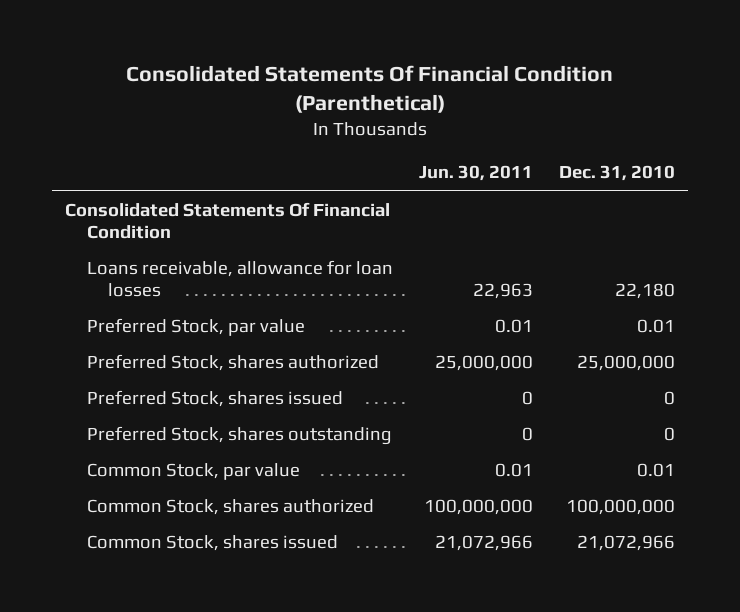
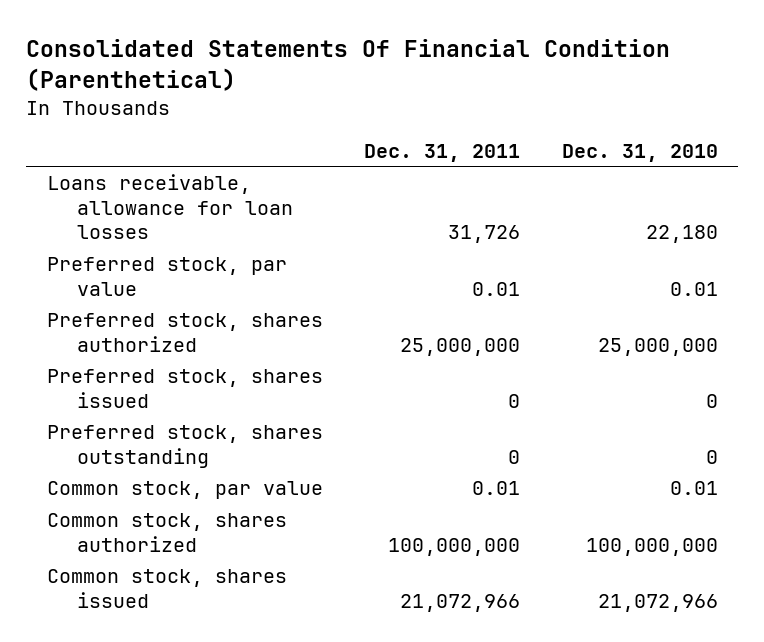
- | Jun. 30, 2011 | Dec. 31, 2010
+ | Dec. 31, 2011 | Dec. 31, 2010
- Consolidated Statements Of Financial Condition
- Preferred Stock, par value | 0.01 | 0.01
- Preferred Stock, shares authorized | 25,000,000 | 25,000,000
- Preferred Stock, shares issued | 0 | 0
- Preferred Stock, shares outstanding | 0 | 0
- Common Stock, par value | 0.01 | 0.01
- Common Stock, shares authorized | 100,000,000 | 100,000,000
- Common Stock, shares issued | 21,072,966 | 21,072,966
+ Preferred stock, par value | 0.01 | 0.01
+ Preferred stock, shares authorized | 25,000,000 | 25,000,000
+ Preferred stock, shares issued | 0 | 0
+ Preferred stock, shares outstanding | 0 | 0
+ Common stock, par value | 0.01 | 0.01
+ Common stock, shares authorized | 100,000,000 | 100,000,000
+ Common stock, shares issued | 21,072,966 | 21,072,966

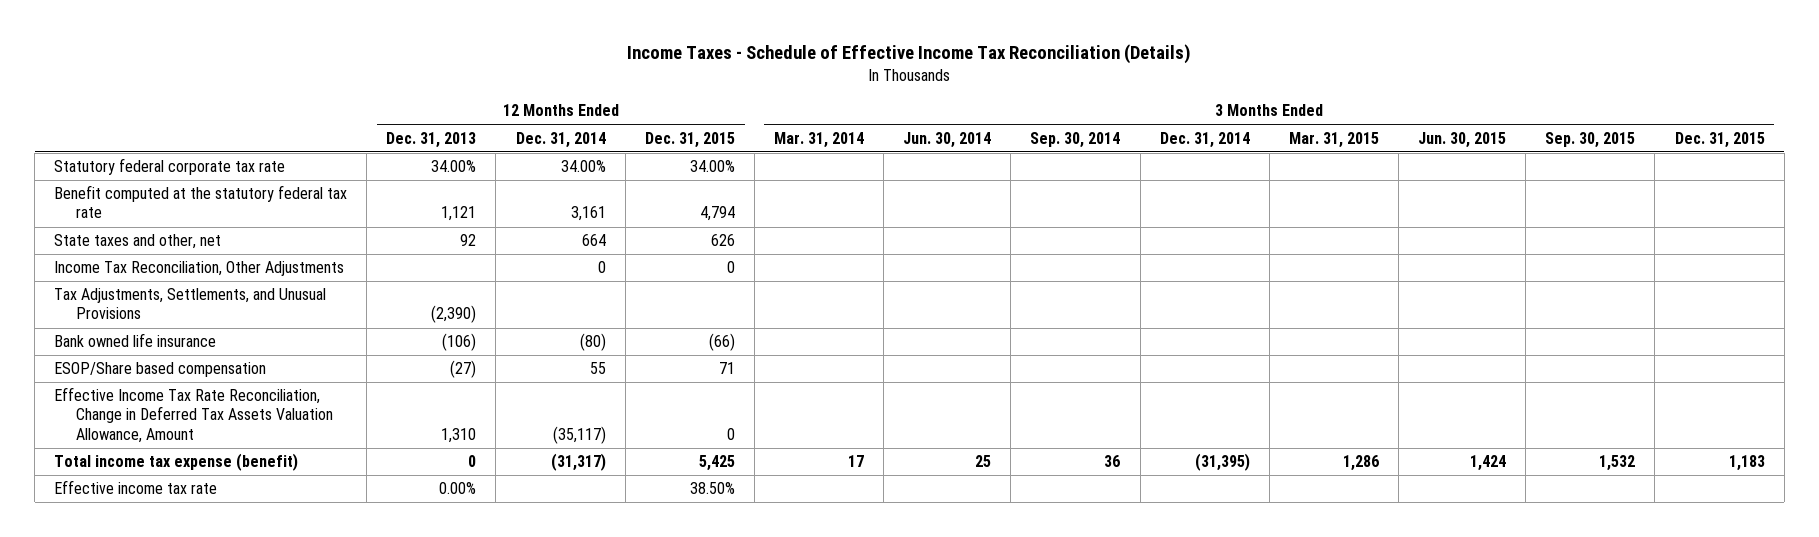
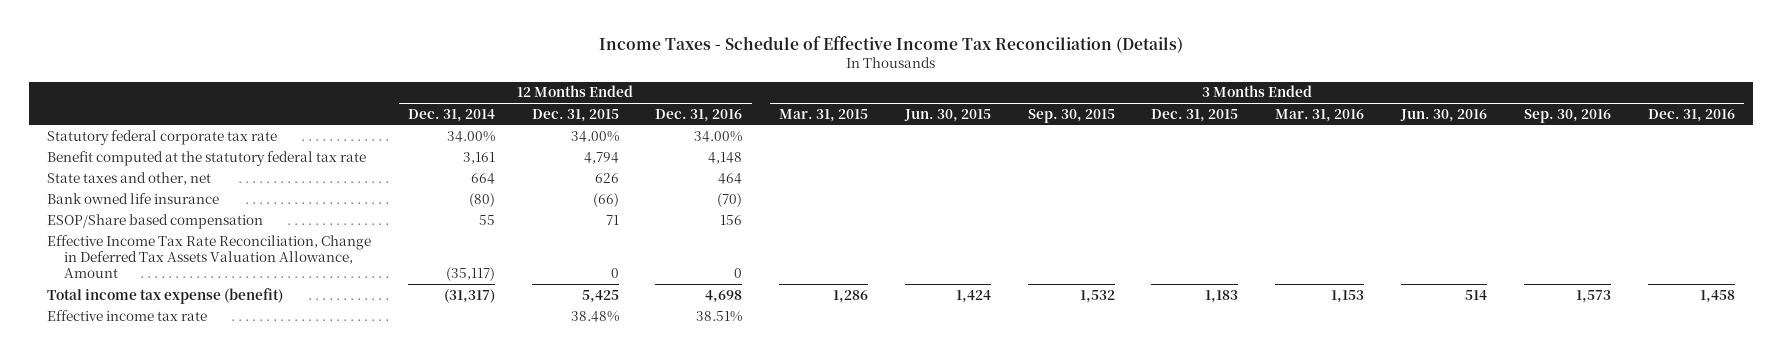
- | 12 Months Ended Dec. 31, 2013 | 12 Months Ended Dec. 31, 2014 | 12 Months Ended Dec. 31, 2015 | 3 Months Ended Mar. 31, 2014 | 3 Months Ended Jun. 30, 2014 | 3 Months Ended Sep. 30, 2014 | 3 Months Ended Dec. 31, 2014 | 3 Months Ended Mar. 31, 2015 | 3 Months Ended Jun. 30, 2015 | 3 Months Ended Sep. 30, 2015 | 3 Months Ended Dec. 31, 2015
+ | 12 Months Ended Dec. 31, 2014 | 12 Months Ended Dec. 31, 2015 | 12 Months Ended Dec. 31, 2016 | 3 Months Ended Mar. 31, 2015 | 3 Months Ended Jun. 30, 2015 | 3 Months Ended Sep. 30, 2015 | 3 Months Ended Dec. 31, 2015 | 3 Months Ended Mar. 31, 2016 | 3 Months Ended Jun. 30, 2016 | 3 Months Ended Sep. 30, 2016 | 3 Months Ended Dec. 31, 2016
- Income Tax Reconciliation, Other Adjustments | | 0 | 0 | | | | | | | |
- Tax Adjustments, Settlements, and Unusual Provisions | (2,390) | | | | | | | | | |
- Effective income tax rate | 0.00% | | 38.50% | | | | | | | |
+ Effective income tax rate | | 38.48% | 38.51% | | | | | | | |

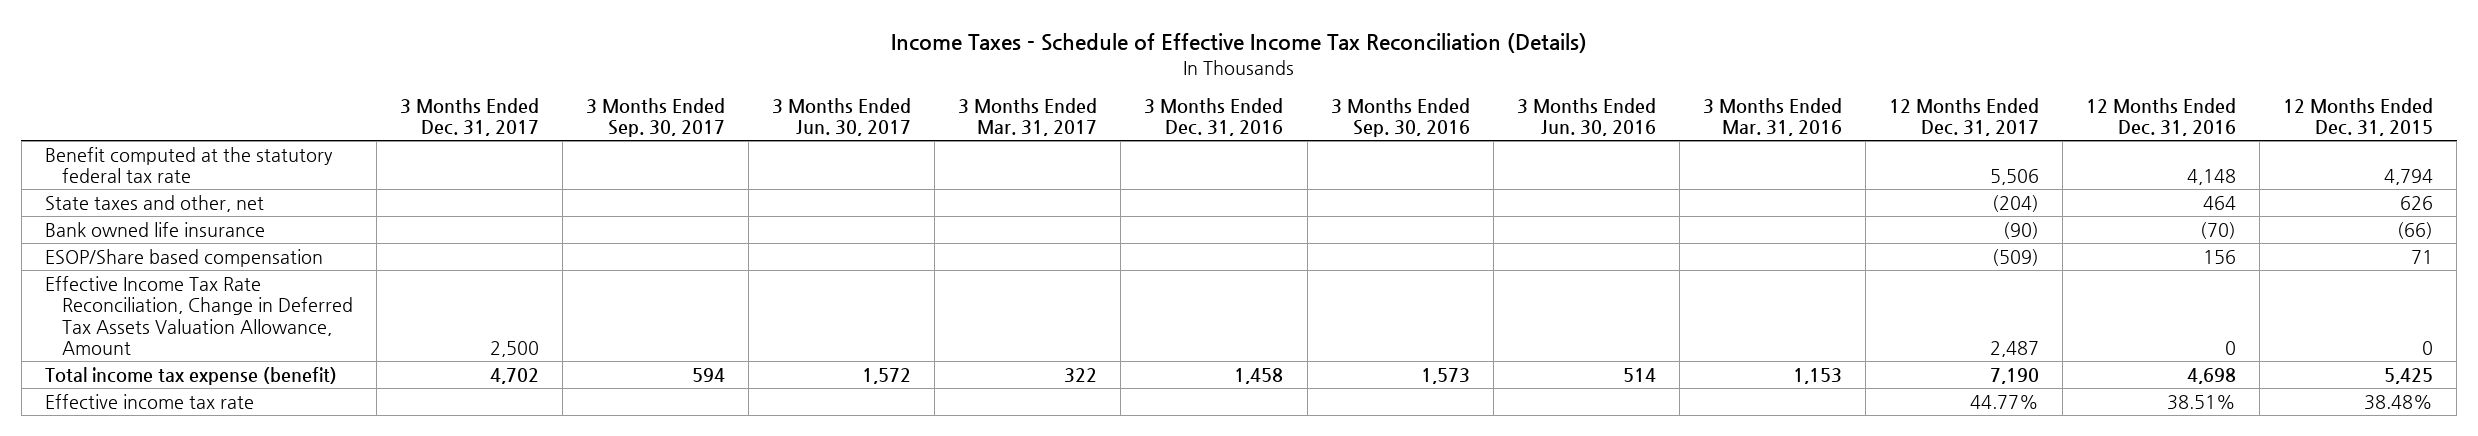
- | 12 Months Ended Dec. 31, 2014 | 12 Months Ended Dec. 31, 2015 | 12 Months Ended Dec. 31, 2016 | 3 Months Ended Mar. 31, 2015 | 3 Months Ended Jun. 30, 2015 | 3 Months Ended Sep. 30, 2015 | 3 Months Ended Dec. 31, 2015 | 3 Months Ended Mar. 31, 2016 | 3 Months Ended Jun. 30, 2016 | 3 Months Ended Sep. 30, 2016 | 3 Months Ended Dec. 31, 2016
+ | 3 Months Ended Dec. 31, 2017 | 3 Months Ended Sep. 30, 2017 | 3 Months Ended Jun. 30, 2017 | 3 Months Ended Mar. 31, 2017 | 3 Months Ended Dec. 31, 2016 | 3 Months Ended Sep. 30, 2016 | 3 Months Ended Jun. 30, 2016 | 3 Months Ended Mar. 31, 2016 | 12 Months Ended Dec. 31, 2017 | 12 Months Ended Dec. 31, 2016 | 12 Months Ended Dec. 31, 2015
- Statutory federal corporate tax rate | 34.00% | 34.00% | 34.00% | | | | | | | |

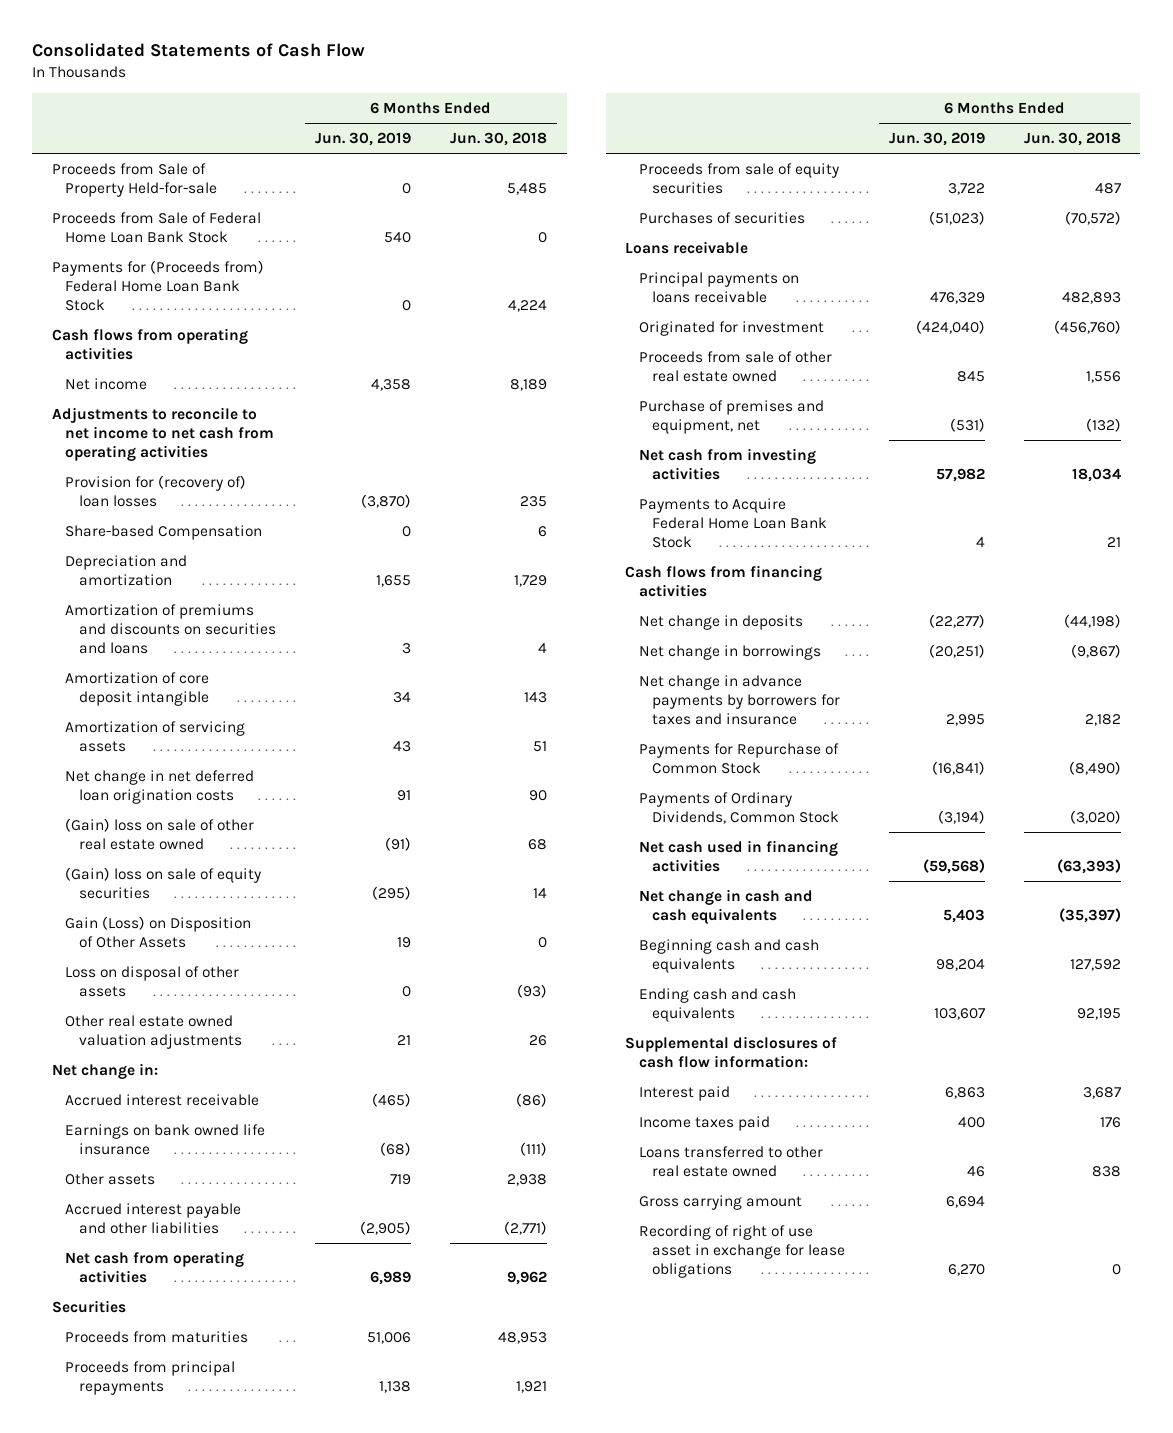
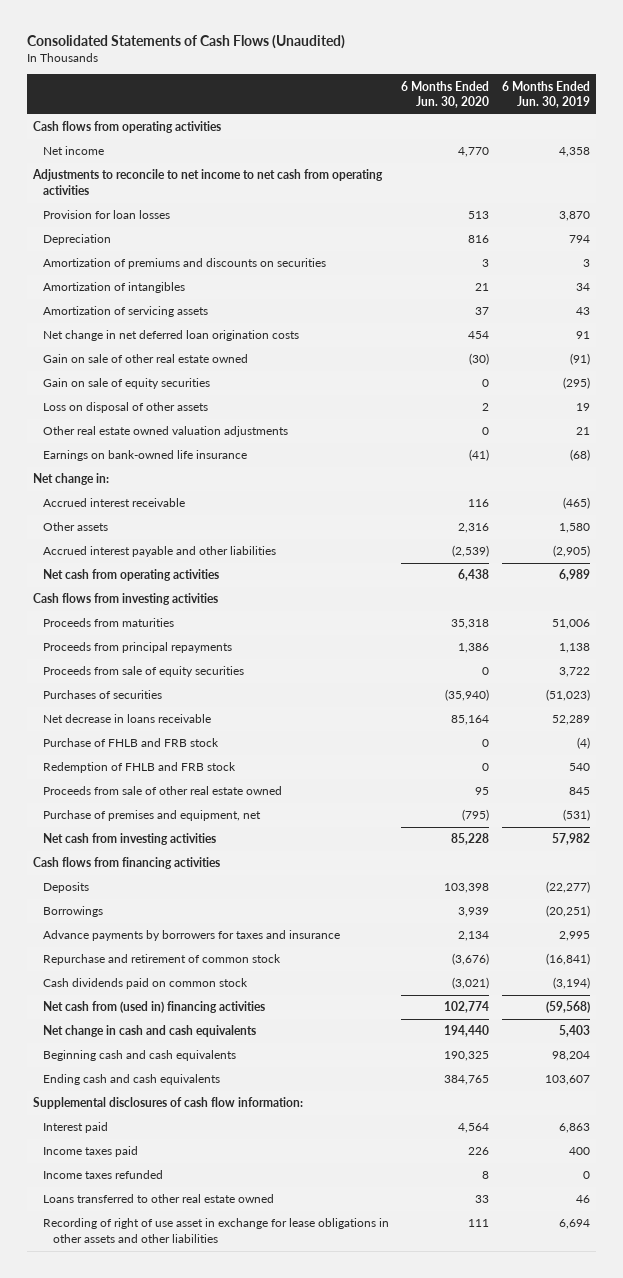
- Consolidated Statements of Cash Flow
+ Consolidated Statements of Cash Flows (Unaudited)
- | 6 Months Ended Jun. 30, 2019 | 6 Months Ended Jun. 30, 2018
+ | 6 Months Ended Jun. 30, 2020 | 6 Months Ended Jun. 30, 2019
- Proceeds from Sale of Property Held-for-sale | 0 | 5,485
- Proceeds from Sale of Federal Home Loan Bank Stock | 540 | 0
- Payments for (Proceeds from) Federal Home Loan Bank Stock | 0 | 4,224
- Provision for (recovery of) loan losses | (3,870) | 235
- Share-based Compensation | 0 | 6
- Depreciation and amortization | 1,655 | 1,729
- Amortization of premiums and discounts on securities and loans | 3 | 4
- Amortization of core deposit intangible | 34 | 143
+ Provision for loan losses | 513 | 3,870
+ Depreciation | 816 | 794
+ Amortization of premiums and discounts on securities | 3 | 3
+ Amortization of intangibles | 21 | 34
- (Gain) loss on sale of other real estate owned | (91) | 68
- (Gain) loss on sale of equity securities | (295) | 14
- Gain (Loss) on Disposition of Other Assets | 19 | 0
- Loss on disposal of other assets | 0 | (93)
+ Gain on sale of other real estate owned | (30) | (91)
+ Gain on sale of equity securities | 0 | (295)
+ Loss on disposal of other assets | 2 | 19
+ Earnings on bank-owned life insurance | (41) | (68)
- Earnings on bank owned life insurance | (68) | (111)
- Other assets | 719 | 2,938
+ Other assets | 2,316 | 1,580
- Securities
+ Cash flows from investing activities
- Loans receivable
- Principal payments on loans receivable | 476,329 | 482,893
- Originated for investment | (424,040) | (456,760)
+ Net decrease in loans receivable | 85,164 | 52,289
+ Purchase of FHLB and FRB stock | 0 | (4)
+ Redemption of FHLB and FRB stock | 0 | 540
- Payments to Acquire Federal Home Loan Bank Stock | 4 | 21
- Net change in deposits | (22,277) | (44,198)
- Net change in borrowings | (20,251) | (9,867)
- Net change in advance payments by borrowers for taxes and insurance | 2,995 | 2,182
- Payments for Repurchase of Common Stock | (16,841) | (8,490)
- Payments of Ordinary Dividends, Common Stock | (3,194) | (3,020)
- Net cash used in financing activities | (59,568) | (63,393)
+ Deposits | 103,398 | (22,277)
+ Borrowings | 3,939 | (20,251)
+ Advance payments by borrowers for taxes and insurance | 2,134 | 2,995
+ Repurchase and retirement of common stock | (3,676) | (16,841)
+ Cash dividends paid on common stock | (3,021) | (3,194)
+ Net cash from (used in) financing activities | 102,774 | (59,568)
+ Income taxes refunded | 8 | 0
- Gross carrying amount | 6,694 |
- Recording of right of use asset in exchange for lease obligations | 6,270 | 0
+ Recording of right of use asset in exchange for lease obligations in other assets and other liabilities | 111 | 6,694

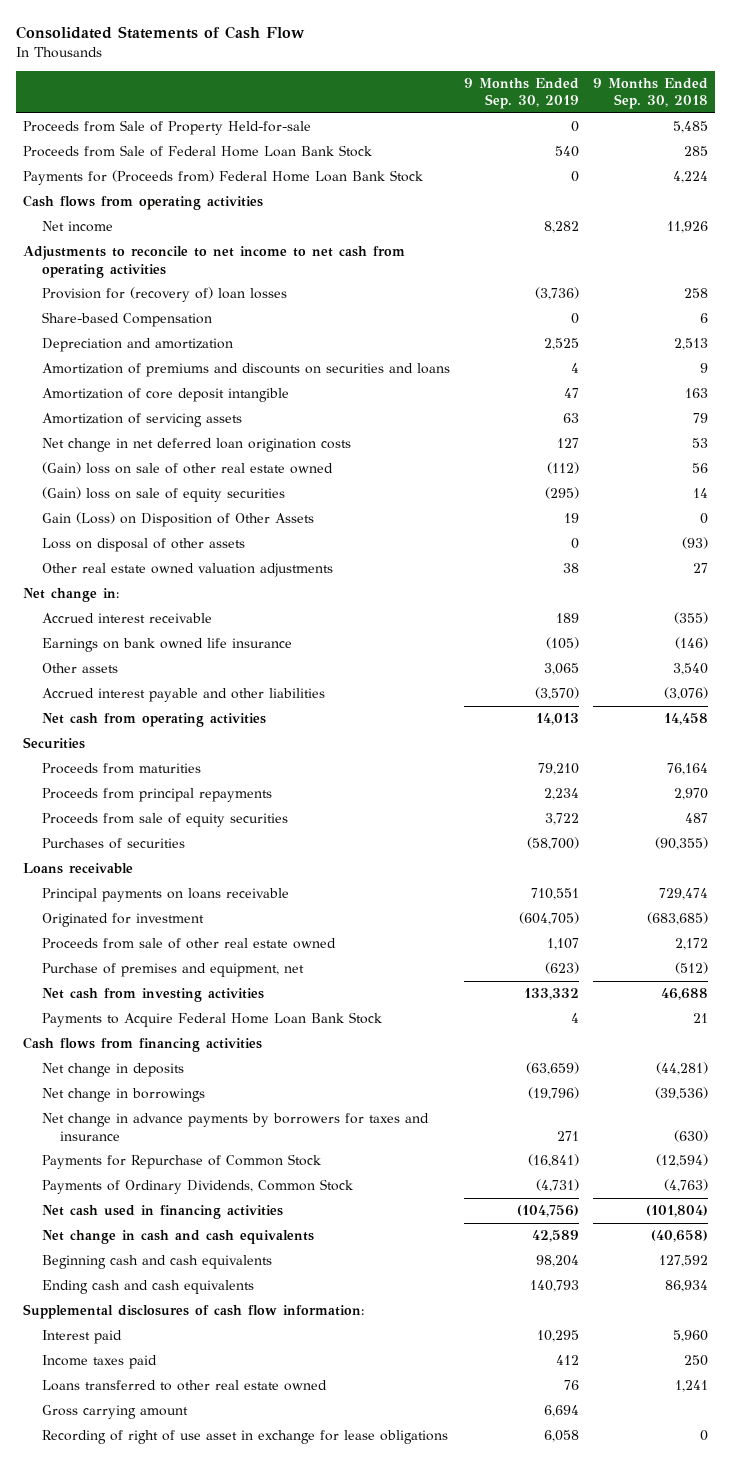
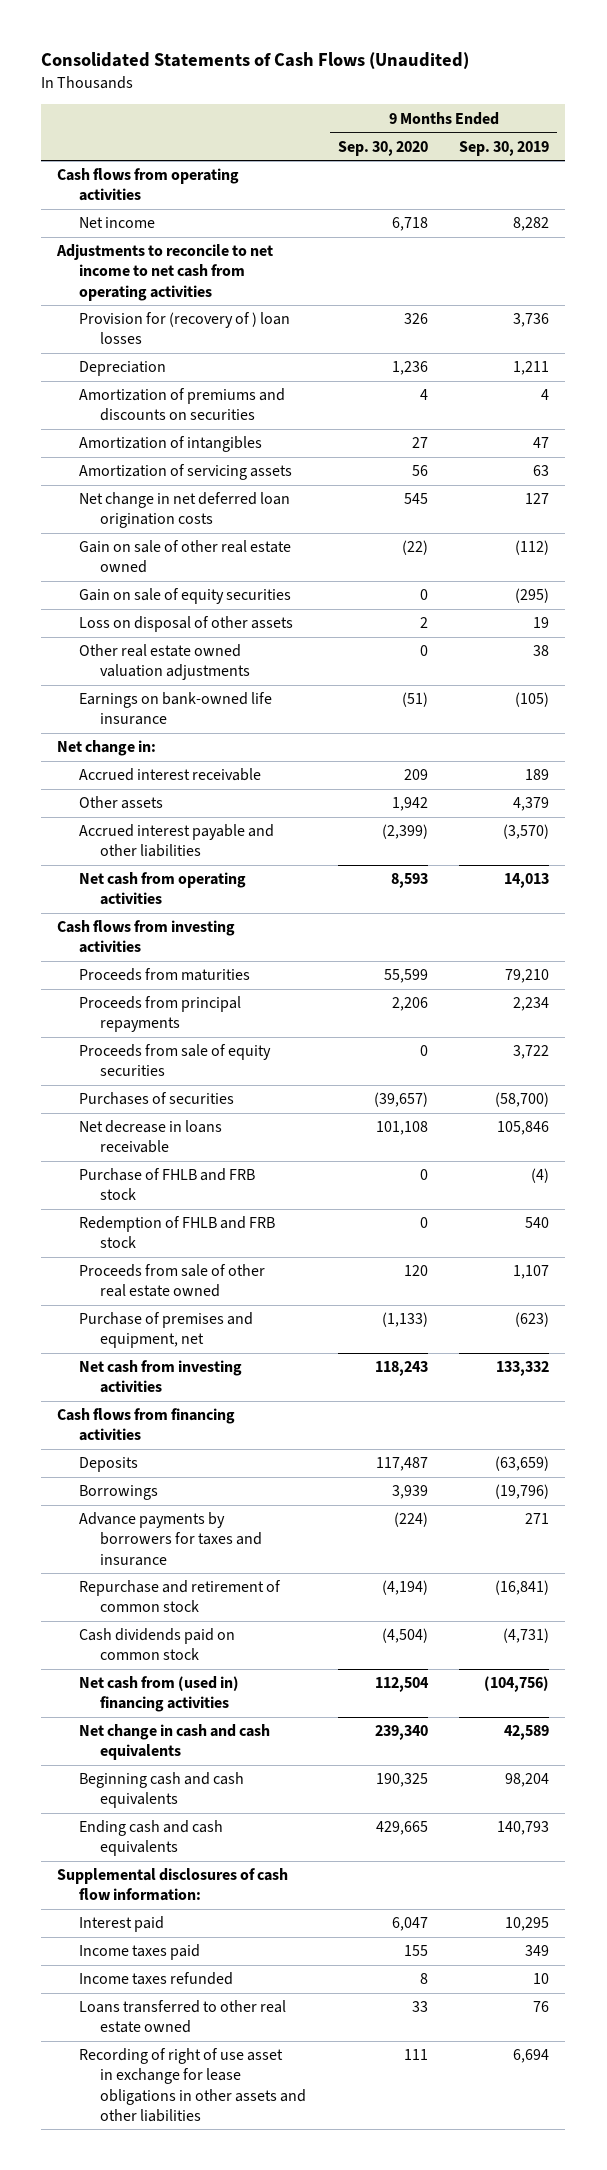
- Consolidated Statements of Cash Flow
+ Consolidated Statements of Cash Flows (Unaudited)
- | 9 Months Ended Sep. 30, 2019 | 9 Months Ended Sep. 30, 2018
+ | 9 Months Ended Sep. 30, 2020 | 9 Months Ended Sep. 30, 2019
- Proceeds from Sale of Property Held-for-sale | 0 | 5,485
- Proceeds from Sale of Federal Home Loan Bank Stock | 540 | 285
- Payments for (Proceeds from) Federal Home Loan Bank Stock | 0 | 4,224
- Provision for (recovery of) loan losses | (3,736) | 258
- Share-based Compensation | 0 | 6
- Depreciation and amortization | 2,525 | 2,513
- Amortization of premiums and discounts on securities and loans | 4 | 9
- Amortization of core deposit intangible | 47 | 163
+ Provision for (recovery of ) loan losses | 326 | 3,736
+ Depreciation | 1,236 | 1,211
+ Amortization of premiums and discounts on securities | 4 | 4
+ Amortization of intangibles | 27 | 47
- (Gain) loss on sale of other real estate owned | (112) | 56
- (Gain) loss on sale of equity securities | (295) | 14
- Gain (Loss) on Disposition of Other Assets | 19 | 0
- Loss on disposal of other assets | 0 | (93)
+ Gain on sale of other real estate owned | (22) | (112)
+ Gain on sale of equity securities | 0 | (295)
+ Loss on disposal of other assets | 2 | 19
+ Earnings on bank-owned life insurance | (51) | (105)
- Earnings on bank owned life insurance | (105) | (146)
- Other assets | 3,065 | 3,540
+ Other assets | 1,942 | 4,379
- Securities
+ Cash flows from investing activities
- Loans receivable
- Principal payments on loans receivable | 710,551 | 729,474
- Originated for investment | (604,705) | (683,685)
+ Net decrease in loans receivable | 101,108 | 105,846
+ Purchase of FHLB and FRB stock | 0 | (4)
+ Redemption of FHLB and FRB stock | 0 | 540
- Payments to Acquire Federal Home Loan Bank Stock | 4 | 21
- Net change in deposits | (63,659) | (44,281)
- Net change in borrowings | (19,796) | (39,536)
- Net change in advance payments by borrowers for taxes and insurance | 271 | (630)
- Payments for Repurchase of Common Stock | (16,841) | (12,594)
- Payments of Ordinary Dividends, Common Stock | (4,731) | (4,763)
- Net cash used in financing activities | (104,756) | (101,804)
+ Deposits | 117,487 | (63,659)
+ Borrowings | 3,939 | (19,796)
+ Advance payments by borrowers for taxes and insurance | (224) | 271
+ Repurchase and retirement of common stock | (4,194) | (16,841)
+ Cash dividends paid on common stock | (4,504) | (4,731)
+ Net cash from (used in) financing activities | 112,504 | (104,756)
- Income taxes paid | 412 | 250
+ Income taxes paid | 155 | 349
+ Income taxes refunded | 8 | 10
- Gross carrying amount | 6,694 |
- Recording of right of use asset in exchange for lease obligations | 6,058 | 0
+ Recording of right of use asset in exchange for lease obligations in other assets and other liabilities | 111 | 6,694

